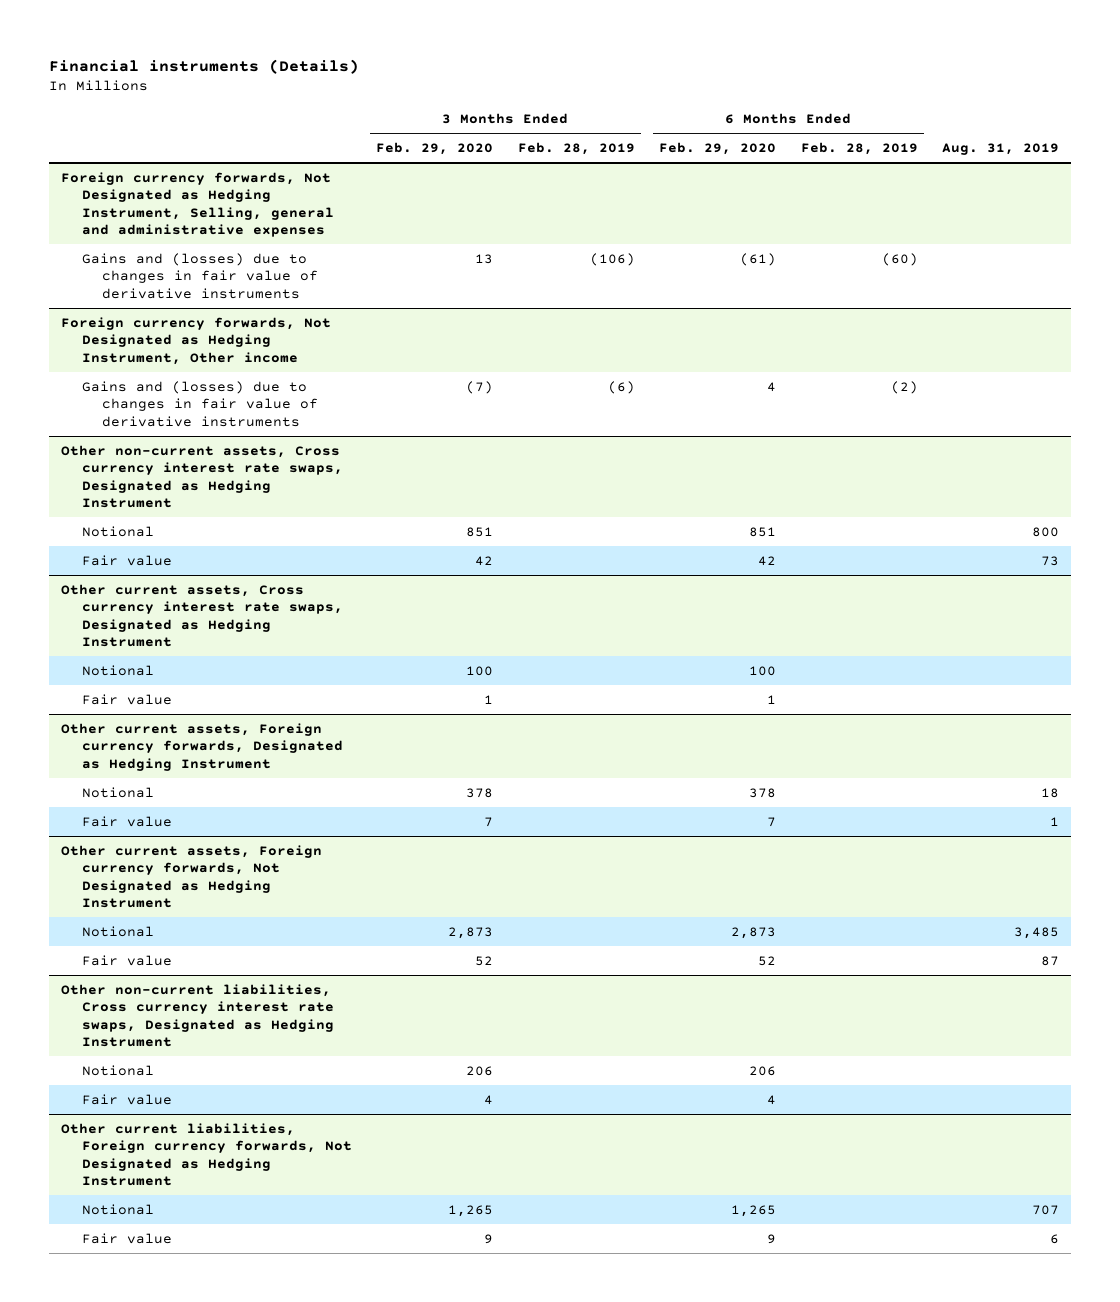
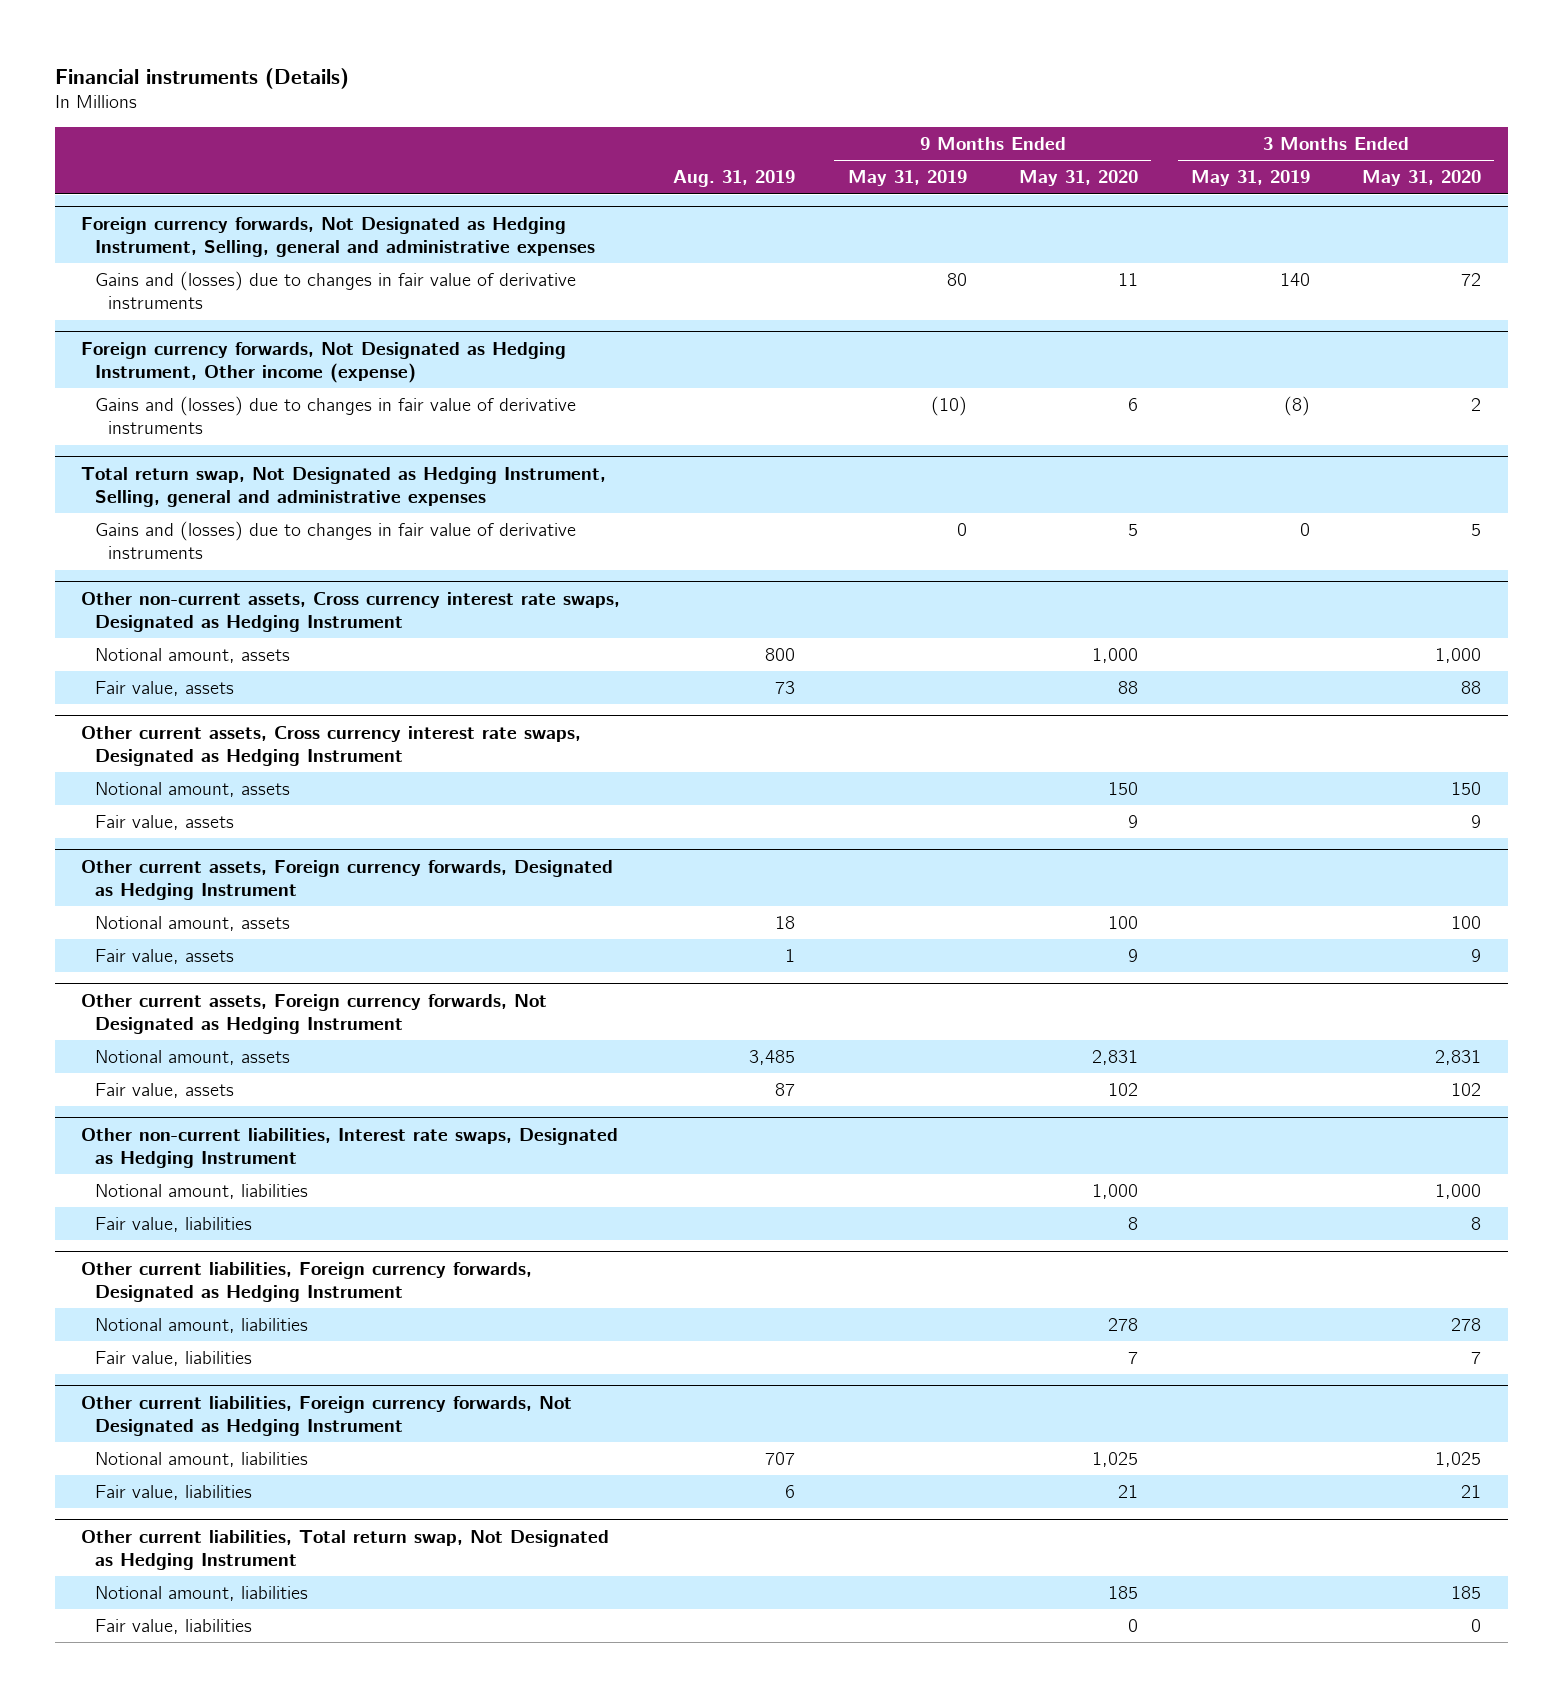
- | 3 Months Ended Feb. 29, 2020 | 3 Months Ended Feb. 28, 2019 | 6 Months Ended Feb. 29, 2020 | 6 Months Ended Feb. 28, 2019 | Aug. 31, 2019
+ | Aug. 31, 2019 | 9 Months Ended May 31, 2019 | 9 Months Ended May 31, 2020 | 3 Months Ended May 31, 2019 | 3 Months Ended May 31, 2020
- Foreign currency forwards, Not Designated as Hedging Instrument, Other income
+ Foreign currency forwards, Not Designated as Hedging Instrument, Other income (expense)
+ Total return swap, Not Designated as Hedging Instrument, Selling, general and administrative expenses
+ Gains and (losses) due to changes in fair value of derivative instruments | | 0 | 5 | 0 | 5
@ Other non-current assets, Cross currency interest rate swaps, Designated as Hedging Instrument
- Notional | 851 | | 851 | | 800
- Fair value | 42 | | 42 | | 73
+ Notional amount, assets | 800 | | 1,000 | | 1,000
+ Fair value, assets | 73 | | 88 | | 88
@ Other current assets, Cross currency interest rate swaps, Designated as Hedging Instrument
- Notional | 100 | | 100 | |
- Fair value | 1 | | 1 | |
+ Notional amount, assets | | | 150 | | 150
+ Fair value, assets | | | 9 | | 9
@ Other current assets, Foreign currency forwards, Designated as Hedging Instrument
- Notional | 378 | | 378 | | 18
- Fair value | 7 | | 7 | | 1
+ Notional amount, assets | 18 | | 100 | | 100
+ Fair value, assets | 1 | | 9 | | 9
@ Other current assets, Foreign currency forwards, Not Designated as Hedging Instrument
- Notional | 2,873 | | 2,873 | | 3,485
- Fair value | 52 | | 52 | | 87
- Other non-current liabilities, Cross currency interest rate swaps, Designated as Hedging Instrument
- Notional | 206 | | 206 | |
- Fair value | 4 | | 4 | |
@ Other current assets, Foreign currency forwards, Not Designated as Hedging Instrument
+ Notional amount, assets | 3,485 | | 2,831 | | 2,831
+ Fair value, assets | 87 | | 102 | | 102
+ Other non-current liabilities, Interest rate swaps, Designated as Hedging Instrument
+ Notional amount, liabilities | | | 1,000 | | 1,000
+ Fair value, liabilities | | | 8 | | 8
+ Other current liabilities, Foreign currency forwards, Designated as Hedging Instrument
+ Notional amount, liabilities | | | 278 | | 278
+ Fair value, liabilities | | | 7 | | 7
@ Other current liabilities, Foreign currency forwards, Not Designated as Hedging Instrument
- Notional | 1,265 | | 1,265 | | 707
- Fair value | 9 | | 9 | | 6
+ Notional amount, liabilities | 707 | | 1,025 | | 1,025
+ Fair value, liabilities | 6 | | 21 | | 21
+ Other current liabilities, Total return swap, Not Designated as Hedging Instrument
+ Notional amount, liabilities | | | 185 | | 185
+ Fair value, liabilities | | | 0 | | 0

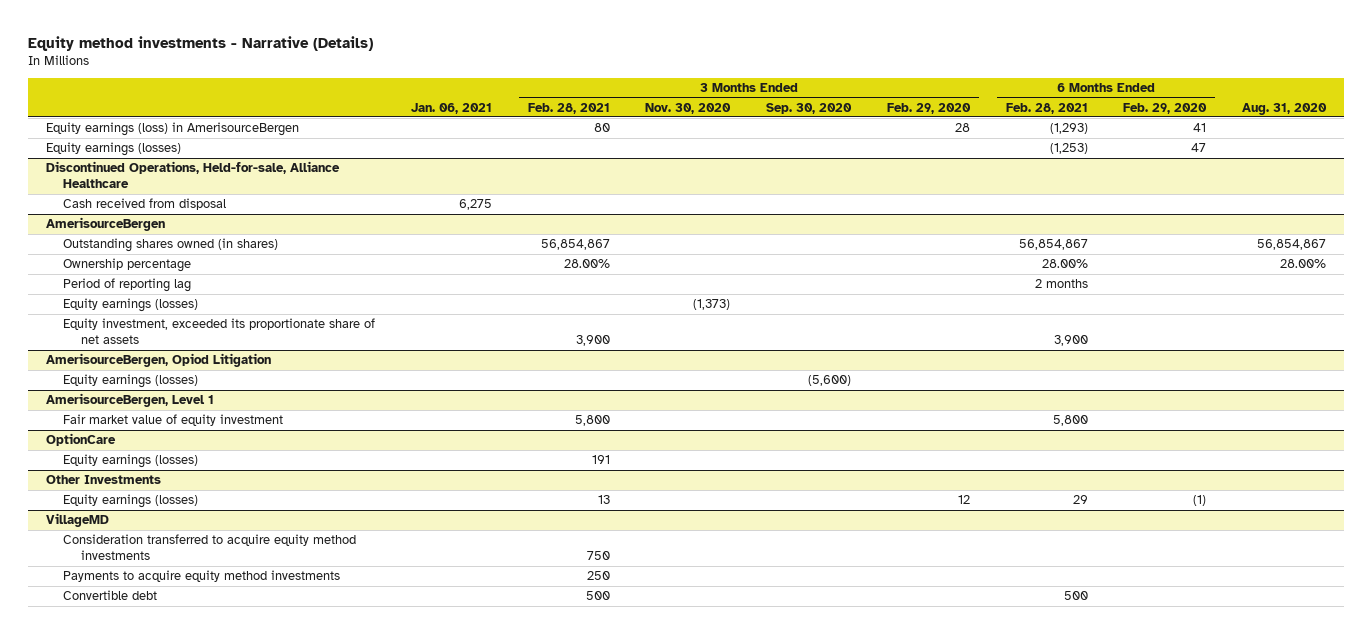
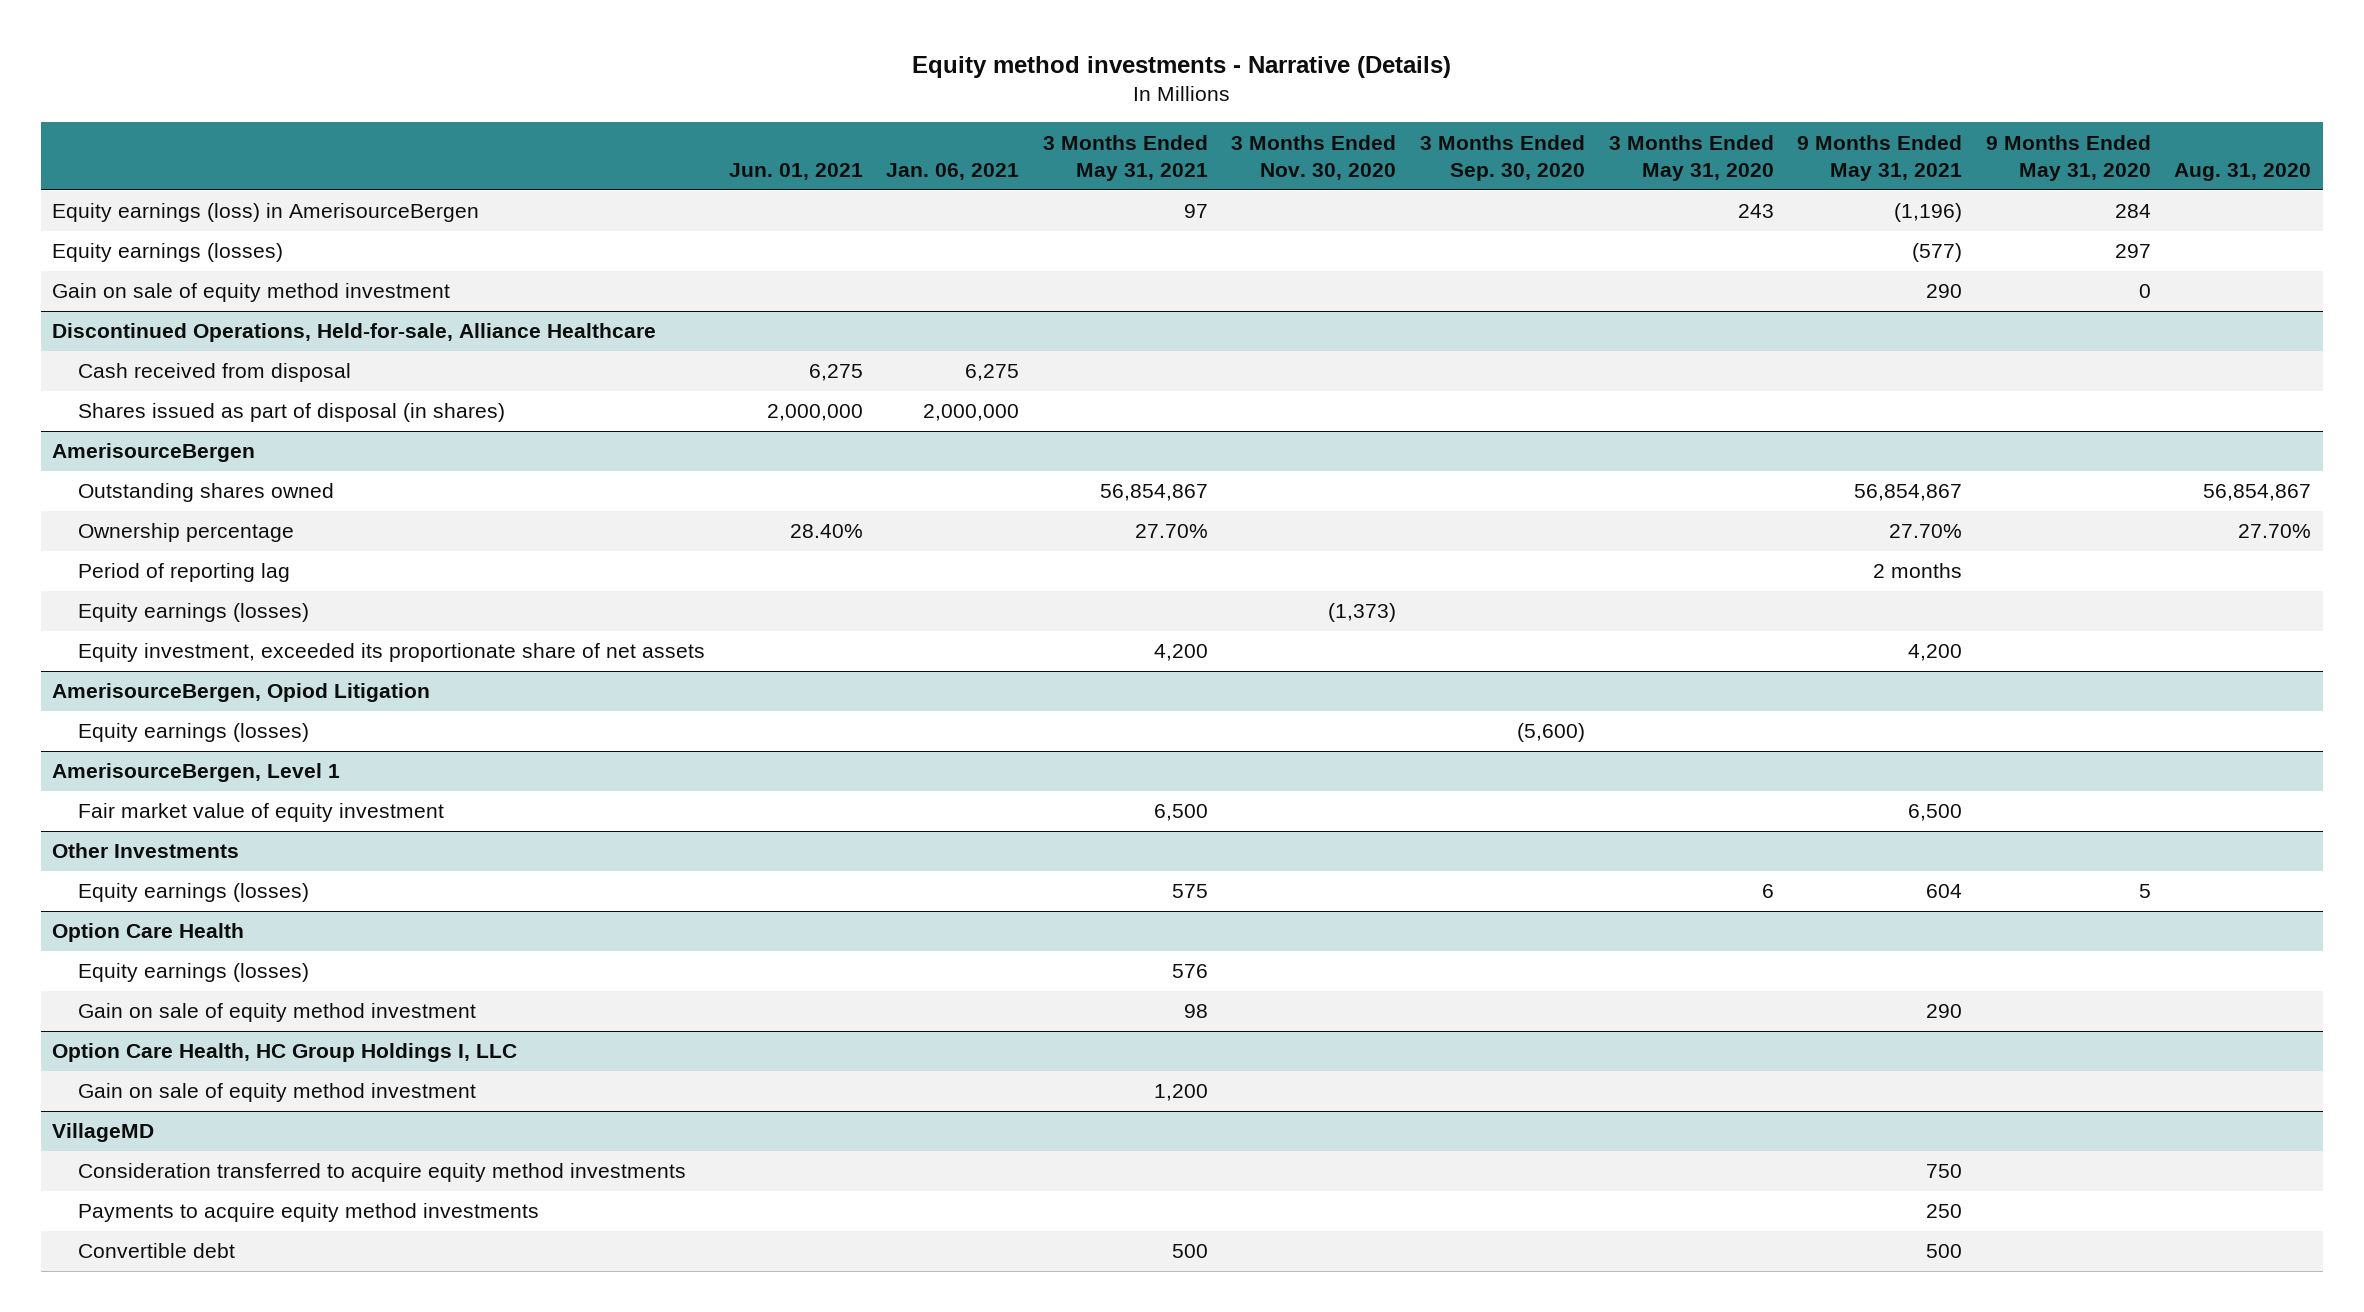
- | Jan. 06, 2021 | 3 Months Ended Feb. 28, 2021 | 3 Months Ended Nov. 30, 2020 | 3 Months Ended Sep. 30, 2020 | 3 Months Ended Feb. 29, 2020 | 6 Months Ended Feb. 28, 2021 | 6 Months Ended Feb. 29, 2020 | Aug. 31, 2020
+ | Jun. 01, 2021 | Jan. 06, 2021 | 3 Months Ended May 31, 2021 | 3 Months Ended Nov. 30, 2020 | 3 Months Ended Sep. 30, 2020 | 3 Months Ended May 31, 2020 | 9 Months Ended May 31, 2021 | 9 Months Ended May 31, 2020 | Aug. 31, 2020
+ Gain on sale of equity method investment | | | | | | | 290 | 0 |
@ Discontinued Operations, Held-for-sale, Alliance Healthcare
+ Shares issued as part of disposal (in shares) | 2,000,000 | 2,000,000 | | | | | | |
@ AmerisourceBergen
- Outstanding shares owned (in shares) | | 56,854,867 | | | | 56,854,867 | | 56,854,867
- Ownership percentage | | 28.00% | | | | 28.00% | | 28.00%
+ Outstanding shares owned | | | 56,854,867 | | | | 56,854,867 | | 56,854,867
+ Ownership percentage | 28.40% | | 27.70% | | | | 27.70% | | 27.70%
- OptionCare
- Equity earnings (losses) | | 191 | | | | | |
+ Option Care Health
+ Equity earnings (losses) | | | 576 | | | | | |
+ Gain on sale of equity method investment | | | 98 | | | | 290 | |
+ Option Care Health, HC Group Holdings I, LLC
+ Gain on sale of equity method investment | | | 1,200 | | | | | |

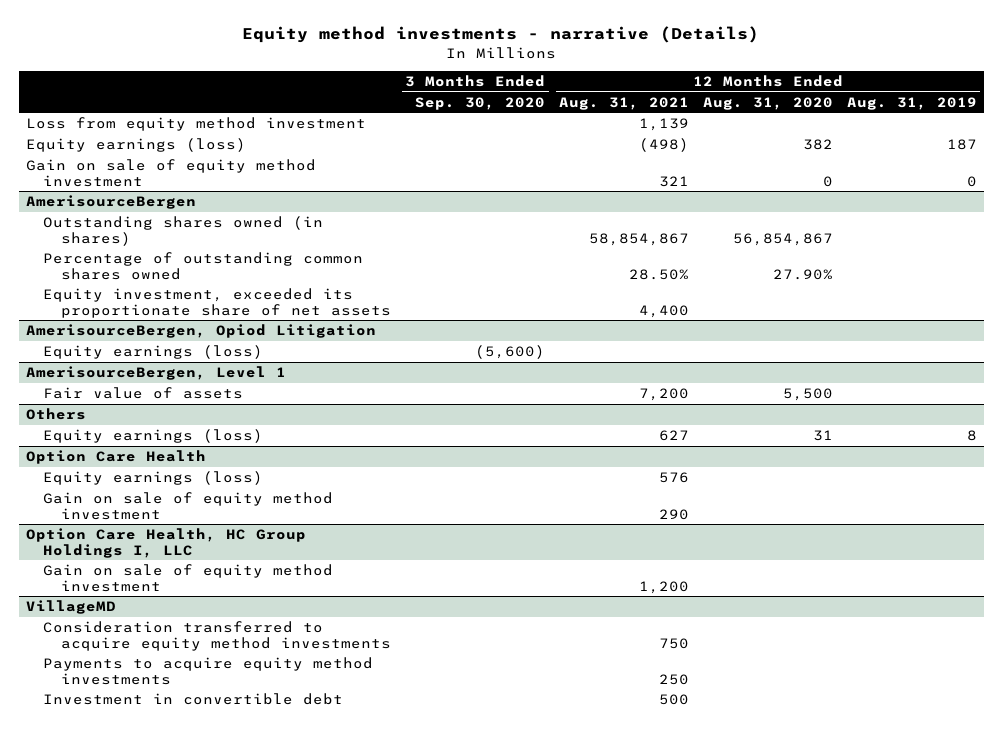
- Equity method investments - Narrative (Details)
+ Equity method investments - narrative (Details)
- | Jun. 01, 2021 | Jan. 06, 2021 | 3 Months Ended May 31, 2021 | 3 Months Ended Nov. 30, 2020 | 3 Months Ended Sep. 30, 2020 | 3 Months Ended May 31, 2020 | 9 Months Ended May 31, 2021 | 9 Months Ended May 31, 2020 | Aug. 31, 2020
+ | 3 Months Ended Sep. 30, 2020 | 12 Months Ended Aug. 31, 2021 | 12 Months Ended Aug. 31, 2020 | 12 Months Ended Aug. 31, 2019
- Equity earnings (loss) in AmerisourceBergen | | | 97 | | | 243 | (1,196) | 284 |
- Equity earnings (losses) | | | | | | | (577) | 297 |
+ Loss from equity method investment | | 1,139 | |
+ Equity earnings (loss) | | (498) | 382 | 187
- Discontinued Operations, Held-for-sale, Alliance Healthcare
- Cash received from disposal | 6,275 | 6,275 | | | | | | |
- Shares issued as part of disposal (in shares) | 2,000,000 | 2,000,000 | | | | | | |
@ AmerisourceBergen
- Outstanding shares owned | | | 56,854,867 | | | | 56,854,867 | | 56,854,867
- Ownership percentage | 28.40% | | 27.70% | | | | 27.70% | | 27.70%
- Period of reporting lag | | | | | | | 2 months | |
- Equity earnings (losses) | | | | (1,373) | | | | |
+ Outstanding shares owned (in shares) | | 58,854,867 | 56,854,867 |
+ Percentage of outstanding common shares owned | | 28.50% | 27.90% |
@ AmerisourceBergen, Opiod Litigation
- Equity earnings (losses) | | | | | (5,600) | | | |
+ Equity earnings (loss) | (5,600) | | |
@ AmerisourceBergen, Level 1
- Fair market value of equity investment | | | 6,500 | | | | 6,500 | |
- Other Investments
- Equity earnings (losses) | | | 575 | | | 6 | 604 | 5 |
@ AmerisourceBergen, Level 1
+ Fair value of assets | | 7,200 | 5,500 |
+ Others
+ Equity earnings (loss) | | 627 | 31 | 8
@ Option Care Health
- Equity earnings (losses) | | | 576 | | | | | |
+ Equity earnings (loss) | | 576 | |
@ VillageMD
- Convertible debt | | | 500 | | | | 500 | |
+ Investment in convertible debt | | 500 | |

